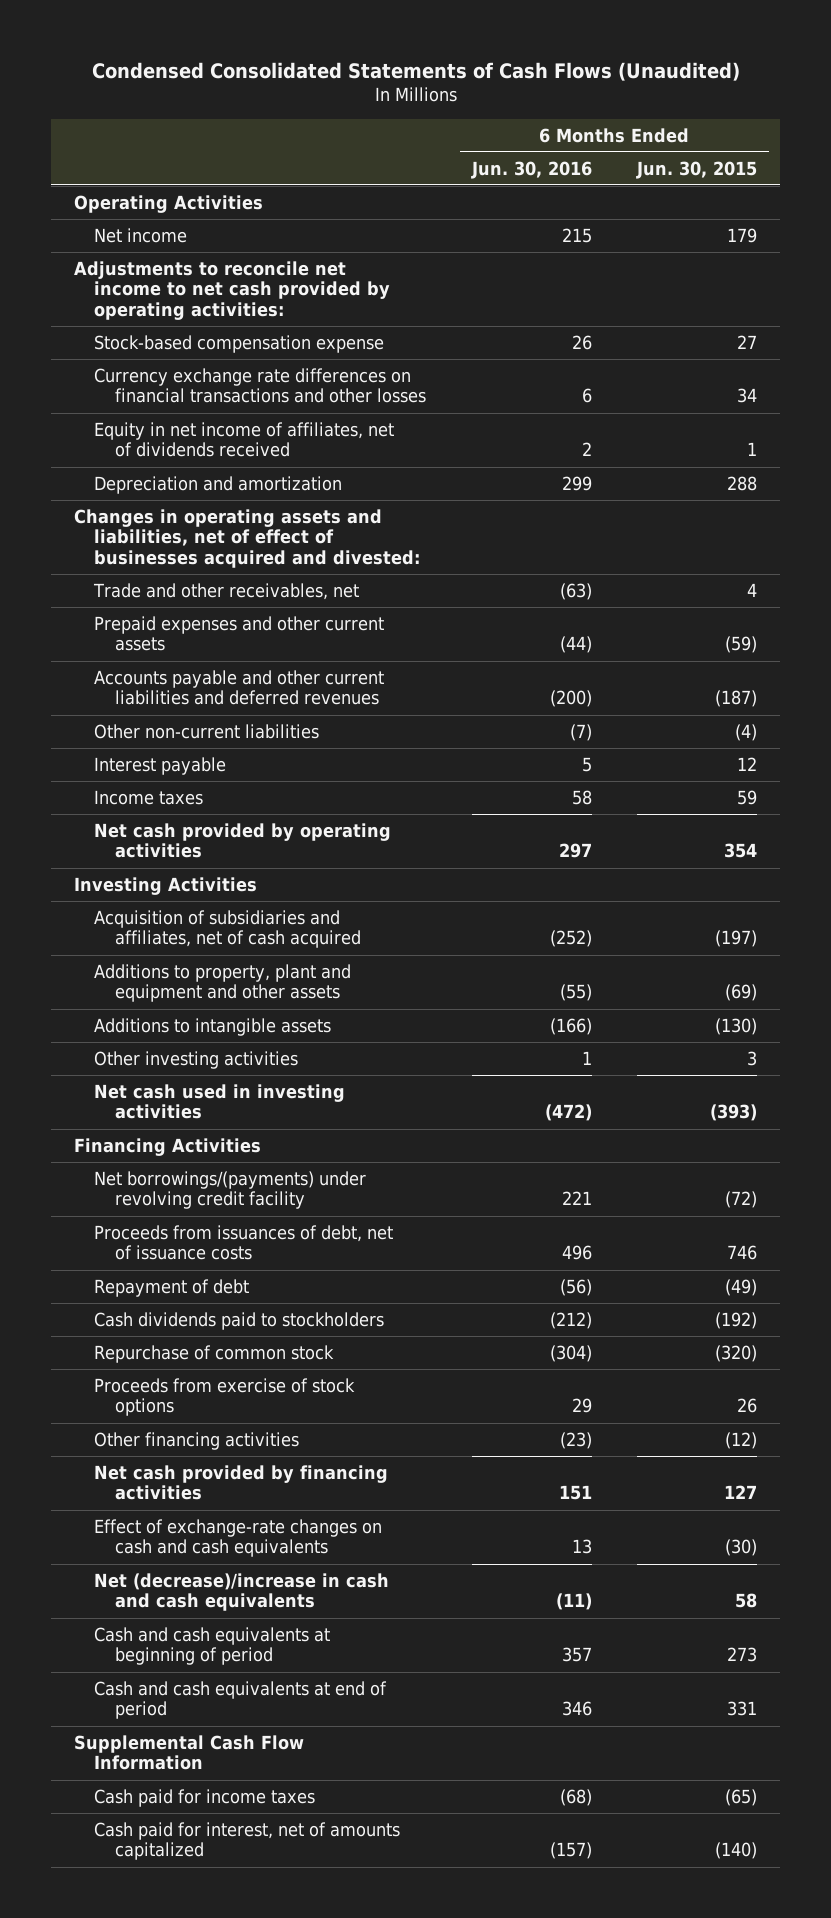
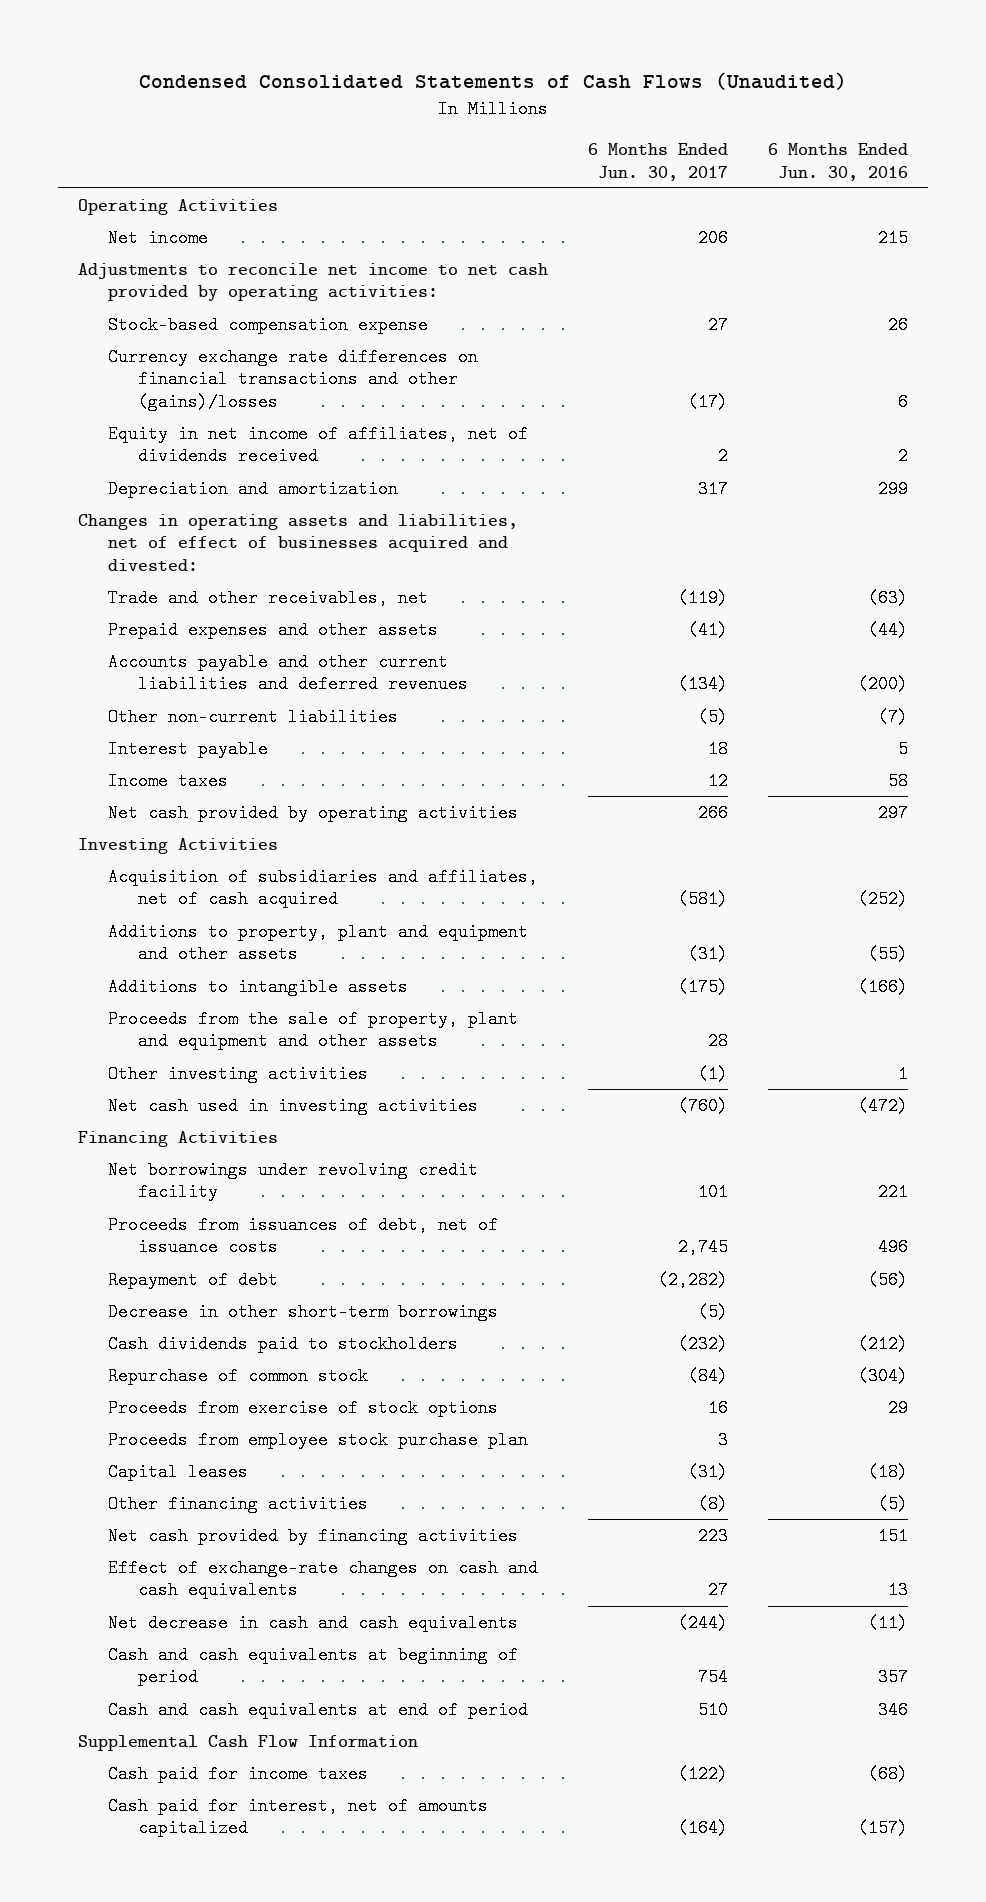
- | 6 Months Ended Jun. 30, 2016 | 6 Months Ended Jun. 30, 2015
+ | 6 Months Ended Jun. 30, 2017 | 6 Months Ended Jun. 30, 2016
- Currency exchange rate differences on financial transactions and other losses | 6 | 34
+ Currency exchange rate differences on financial transactions and other (gains)/losses | (17) | 6
- Prepaid expenses and other current assets | (44) | (59)
+ Prepaid expenses and other assets | (41) | (44)
+ Proceeds from the sale of property, plant and equipment and other assets | 28 |
- Net borrowings/(payments) under revolving credit facility | 221 | (72)
+ Net borrowings under revolving credit facility | 101 | 221
+ Decrease in other short-term borrowings | (5) |
- Other financing activities | (23) | (12)
+ Proceeds from employee stock purchase plan | 3 |
+ Capital leases | (31) | (18)
+ Other financing activities | (8) | (5)
- Net (decrease)/increase in cash and cash equivalents | (11) | 58
+ Net decrease in cash and cash equivalents | (244) | (11)

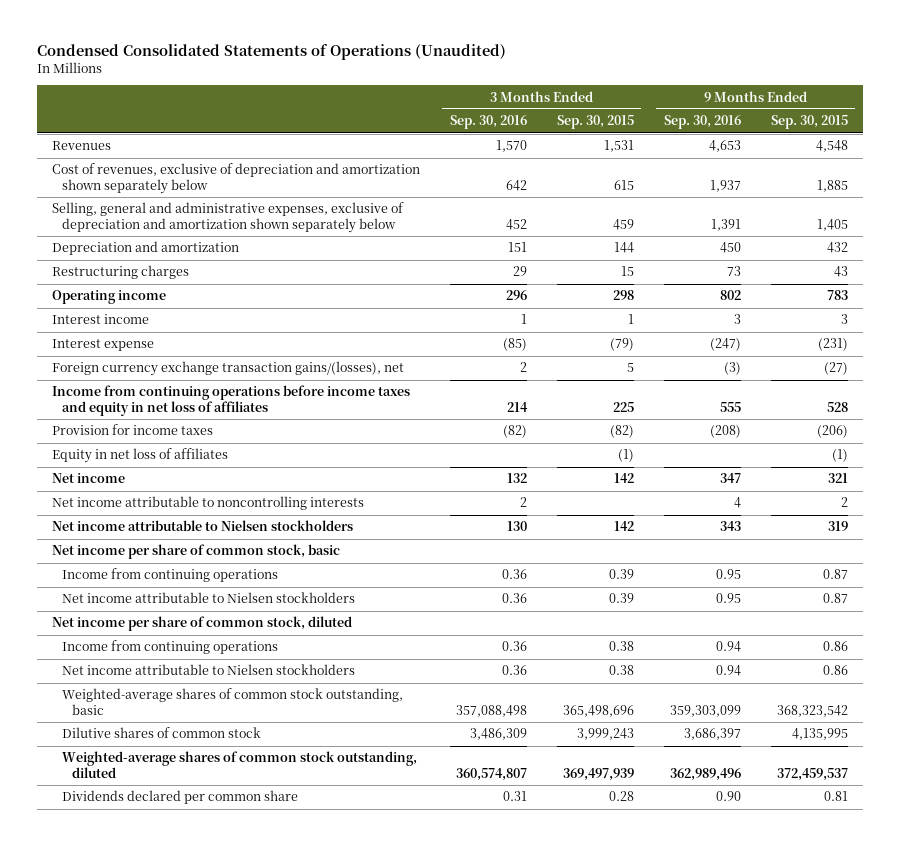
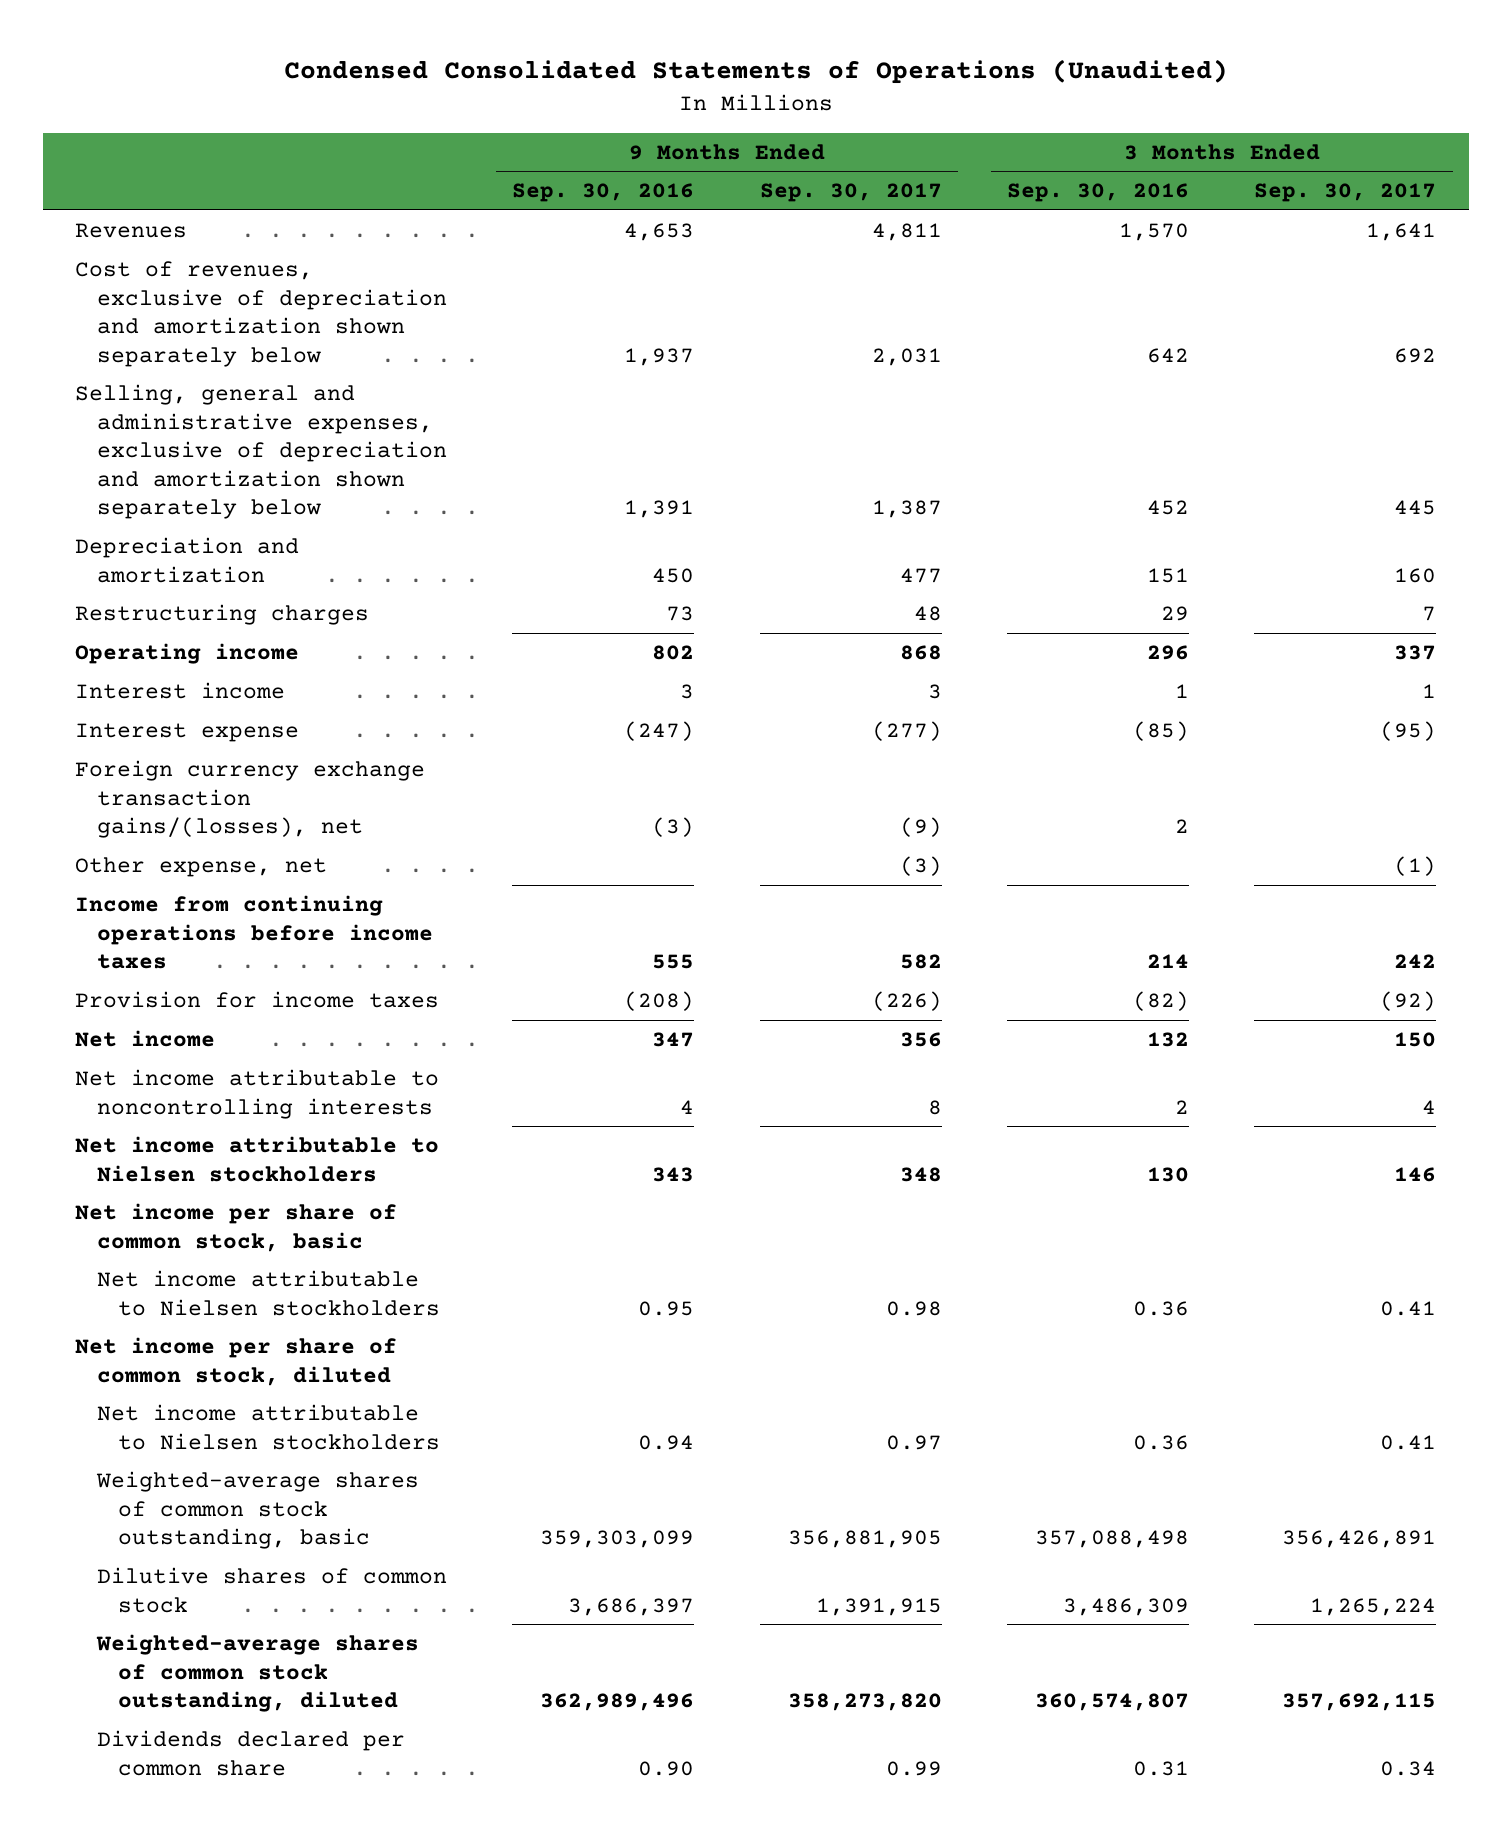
- | 3 Months Ended Sep. 30, 2016 | 3 Months Ended Sep. 30, 2015 | 9 Months Ended Sep. 30, 2016 | 9 Months Ended Sep. 30, 2015
+ | 9 Months Ended Sep. 30, 2016 | 9 Months Ended Sep. 30, 2017 | 3 Months Ended Sep. 30, 2016 | 3 Months Ended Sep. 30, 2017
- Income from continuing operations before income taxes and equity in net loss of affiliates | 214 | 225 | 555 | 528
+ Other expense, net | | (3) | | (1)
+ Income from continuing operations before income taxes | 555 | 582 | 214 | 242
- Equity in net loss of affiliates | | (1) | | (1)
- Income from continuing operations | 0.36 | 0.39 | 0.95 | 0.87
- Income from continuing operations | 0.36 | 0.38 | 0.94 | 0.86

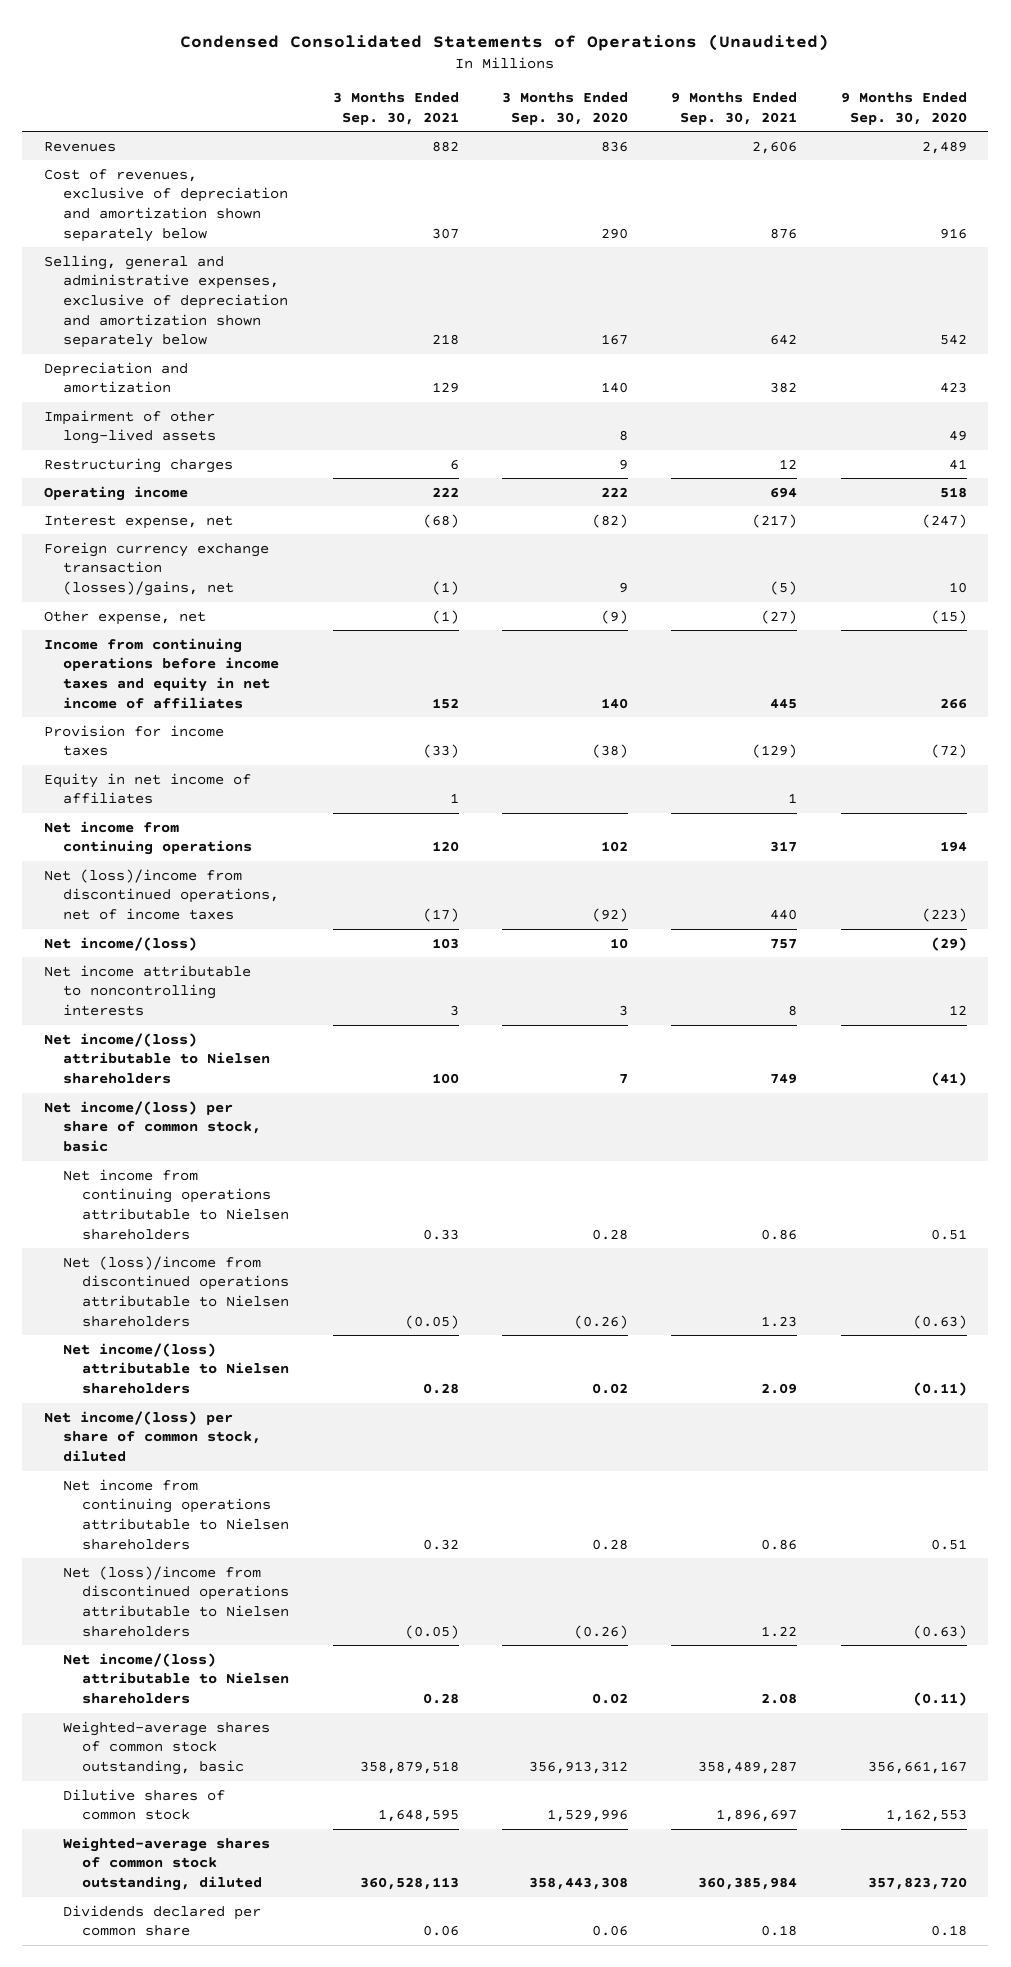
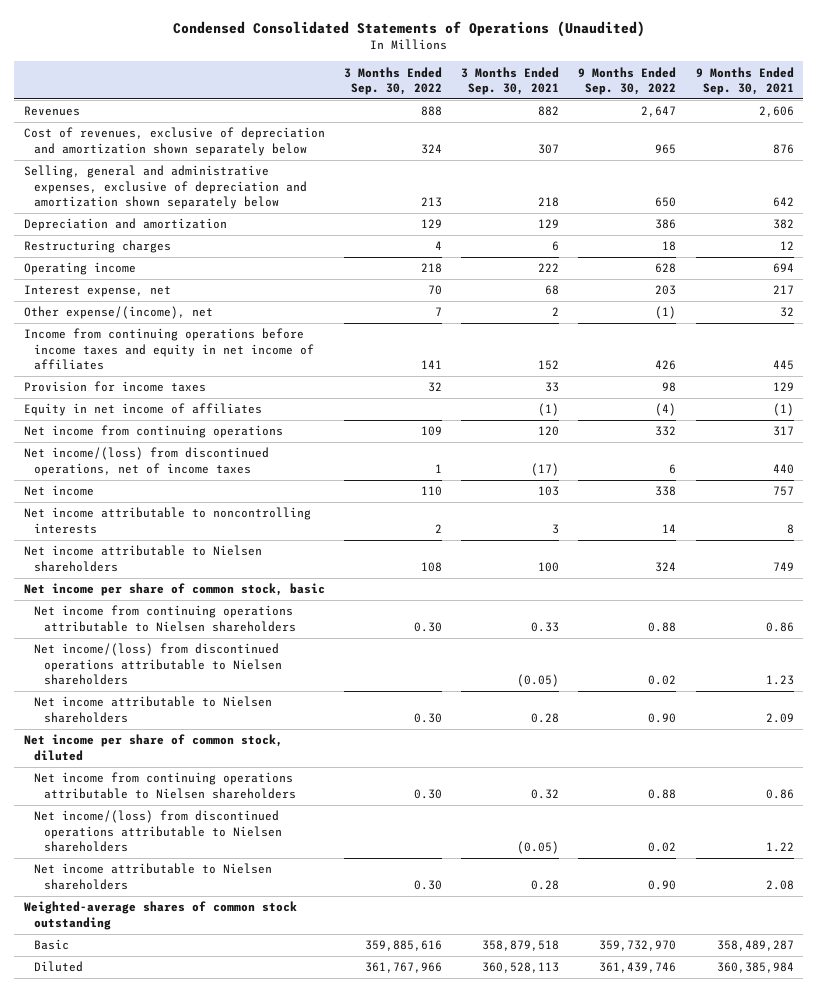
- | 3 Months Ended Sep. 30, 2021 | 3 Months Ended Sep. 30, 2020 | 9 Months Ended Sep. 30, 2021 | 9 Months Ended Sep. 30, 2020
+ | 3 Months Ended Sep. 30, 2022 | 3 Months Ended Sep. 30, 2021 | 9 Months Ended Sep. 30, 2022 | 9 Months Ended Sep. 30, 2021
- Impairment of other long-lived assets | | 8 | | 49
- Interest expense, net | (68) | (82) | (217) | (247)
- Foreign currency exchange transaction (losses)/gains, net | (1) | 9 | (5) | 10
- Other expense, net | (1) | (9) | (27) | (15)
+ Interest expense, net | 70 | 68 | 203 | 217
+ Other expense/(income), net | 7 | 2 | (1) | 32
- Provision for income taxes | (33) | (38) | (129) | (72)
- Equity in net income of affiliates | 1 | | 1 |
+ Provision for income taxes | 32 | 33 | 98 | 129
+ Equity in net income of affiliates | | (1) | (4) | (1)
- Net (loss)/income from discontinued operations, net of income taxes | (17) | (92) | 440 | (223)
- Net income/(loss) | 103 | 10 | 757 | (29)
+ Net income/(loss) from discontinued operations, net of income taxes | 1 | (17) | 6 | 440
+ Net income | 110 | 103 | 338 | 757
- Net income/(loss) attributable to Nielsen shareholders | 100 | 7 | 749 | (41)
- Net income/(loss) per share of common stock, basic
+ Net income attributable to Nielsen shareholders | 108 | 100 | 324 | 749
+ Net income per share of common stock, basic
- Net (loss)/income from discontinued operations attributable to Nielsen shareholders | (0.05) | (0.26) | 1.23 | (0.63)
- Net income/(loss) attributable to Nielsen shareholders | 0.28 | 0.02 | 2.09 | (0.11)
- Net income/(loss) per share of common stock, diluted
+ Net income/(loss) from discontinued operations attributable to Nielsen shareholders | | (0.05) | 0.02 | 1.23
+ Net income attributable to Nielsen shareholders | 0.30 | 0.28 | 0.90 | 2.09
+ Net income per share of common stock, diluted
- Net (loss)/income from discontinued operations attributable to Nielsen shareholders | (0.05) | (0.26) | 1.22 | (0.63)
- Net income/(loss) attributable to Nielsen shareholders | 0.28 | 0.02 | 2.08 | (0.11)
- Weighted-average shares of common stock outstanding, basic | 358,879,518 | 356,913,312 | 358,489,287 | 356,661,167
- Dilutive shares of common stock | 1,648,595 | 1,529,996 | 1,896,697 | 1,162,553
- Weighted-average shares of common stock outstanding, diluted | 360,528,113 | 358,443,308 | 360,385,984 | 357,823,720
- Dividends declared per common share | 0.06 | 0.06 | 0.18 | 0.18
+ Net income/(loss) from discontinued operations attributable to Nielsen shareholders | | (0.05) | 0.02 | 1.22
+ Net income attributable to Nielsen shareholders | 0.30 | 0.28 | 0.90 | 2.08
+ Weighted-average shares of common stock outstanding
+ Basic | 359,885,616 | 358,879,518 | 359,732,970 | 358,489,287
+ Diluted | 361,767,966 | 360,528,113 | 361,439,746 | 360,385,984

